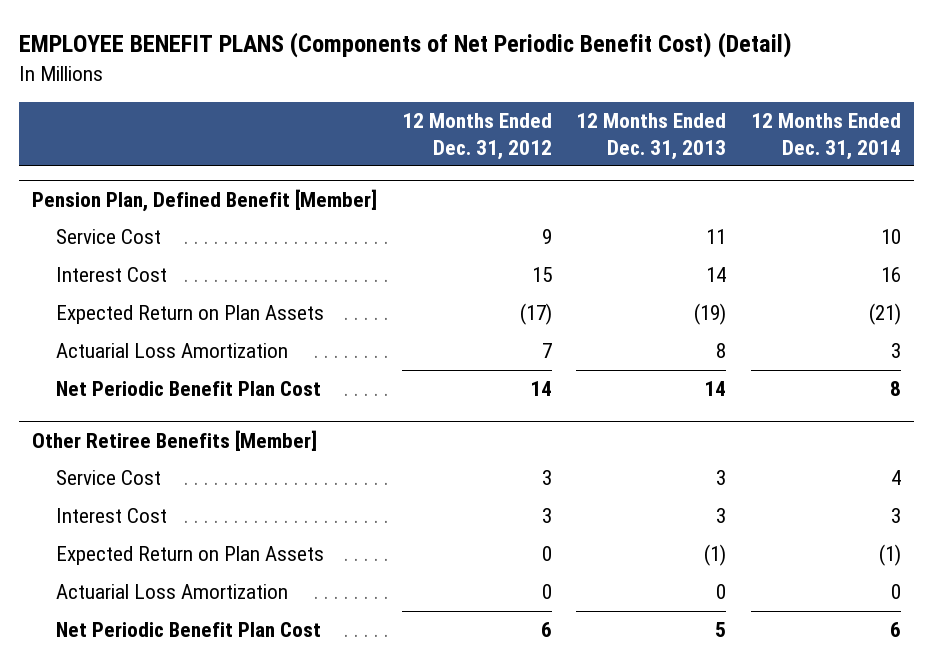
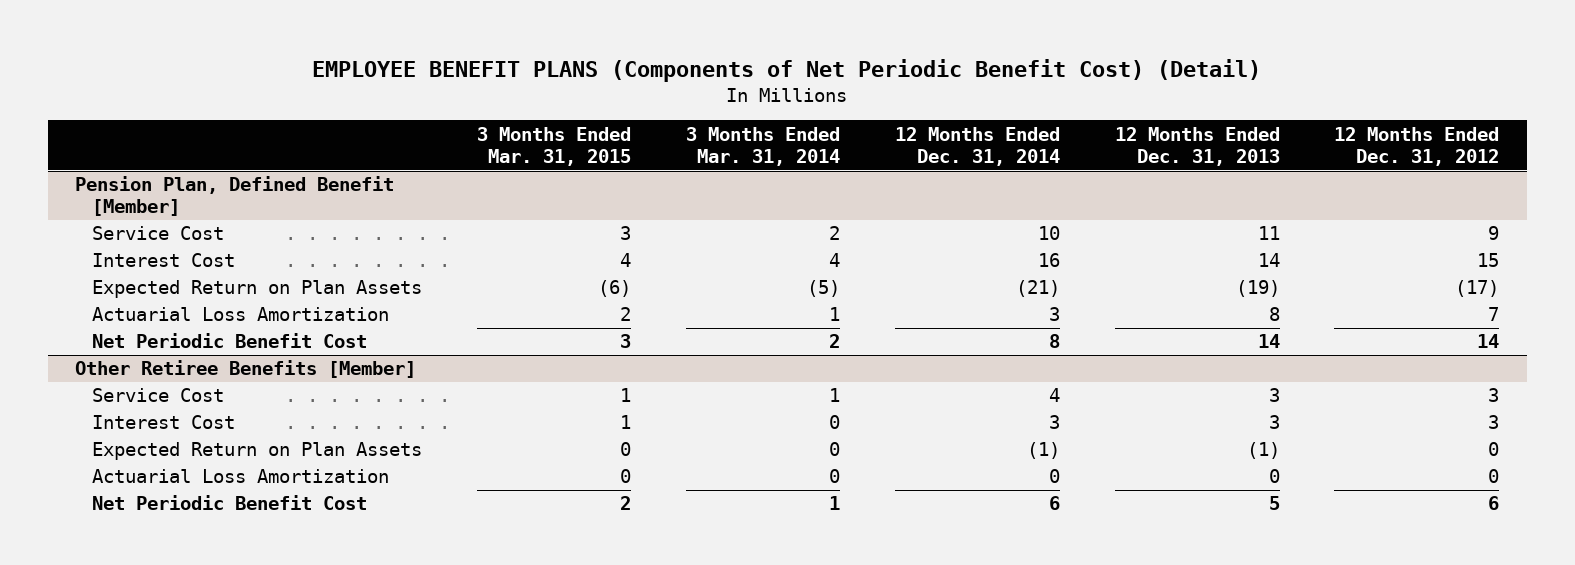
- | 12 Months Ended Dec. 31, 2012 | 12 Months Ended Dec. 31, 2013 | 12 Months Ended Dec. 31, 2014
+ | 3 Months Ended Mar. 31, 2015 | 3 Months Ended Mar. 31, 2014 | 12 Months Ended Dec. 31, 2014 | 12 Months Ended Dec. 31, 2013 | 12 Months Ended Dec. 31, 2012
@ Pension Plan, Defined Benefit [Member]
- Net Periodic Benefit Plan Cost | 14 | 14 | 8
+ Net Periodic Benefit Cost | 3 | 2 | 8 | 14 | 14
@ Other Retiree Benefits [Member]
- Net Periodic Benefit Plan Cost | 6 | 5 | 6
+ Net Periodic Benefit Cost | 2 | 1 | 6 | 5 | 6

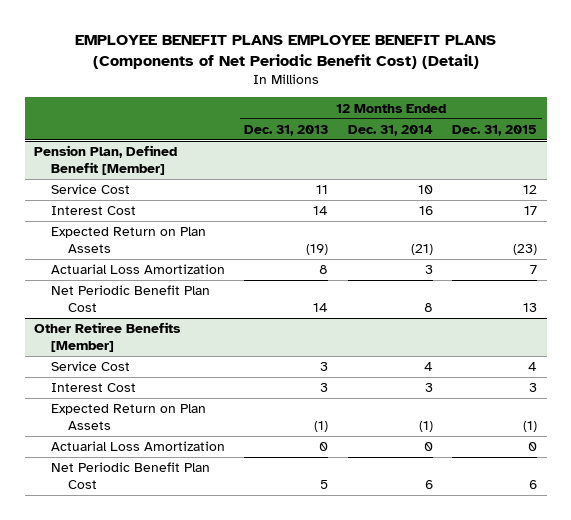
- EMPLOYEE BENEFIT PLANS (Components of Net Periodic Benefit Cost) (Detail)
+ EMPLOYEE BENEFIT PLANS EMPLOYEE BENEFIT PLANS (Components of Net Periodic Benefit Cost) (Detail)
- | 3 Months Ended Mar. 31, 2015 | 3 Months Ended Mar. 31, 2014 | 12 Months Ended Dec. 31, 2014 | 12 Months Ended Dec. 31, 2013 | 12 Months Ended Dec. 31, 2012
+ | 12 Months Ended Dec. 31, 2013 | 12 Months Ended Dec. 31, 2014 | 12 Months Ended Dec. 31, 2015
@ Pension Plan, Defined Benefit [Member]
- Net Periodic Benefit Cost | 3 | 2 | 8 | 14 | 14
+ Net Periodic Benefit Plan Cost | 14 | 8 | 13
@ Other Retiree Benefits [Member]
- Net Periodic Benefit Cost | 2 | 1 | 6 | 5 | 6
+ Net Periodic Benefit Plan Cost | 5 | 6 | 6

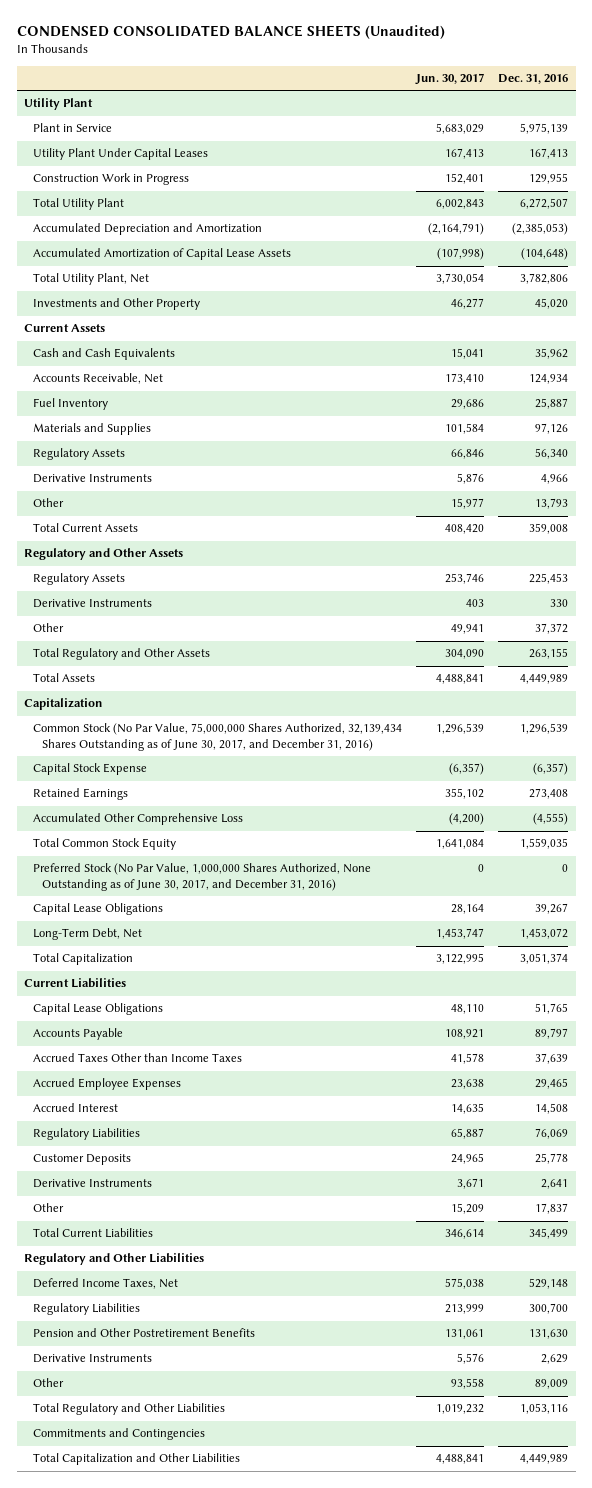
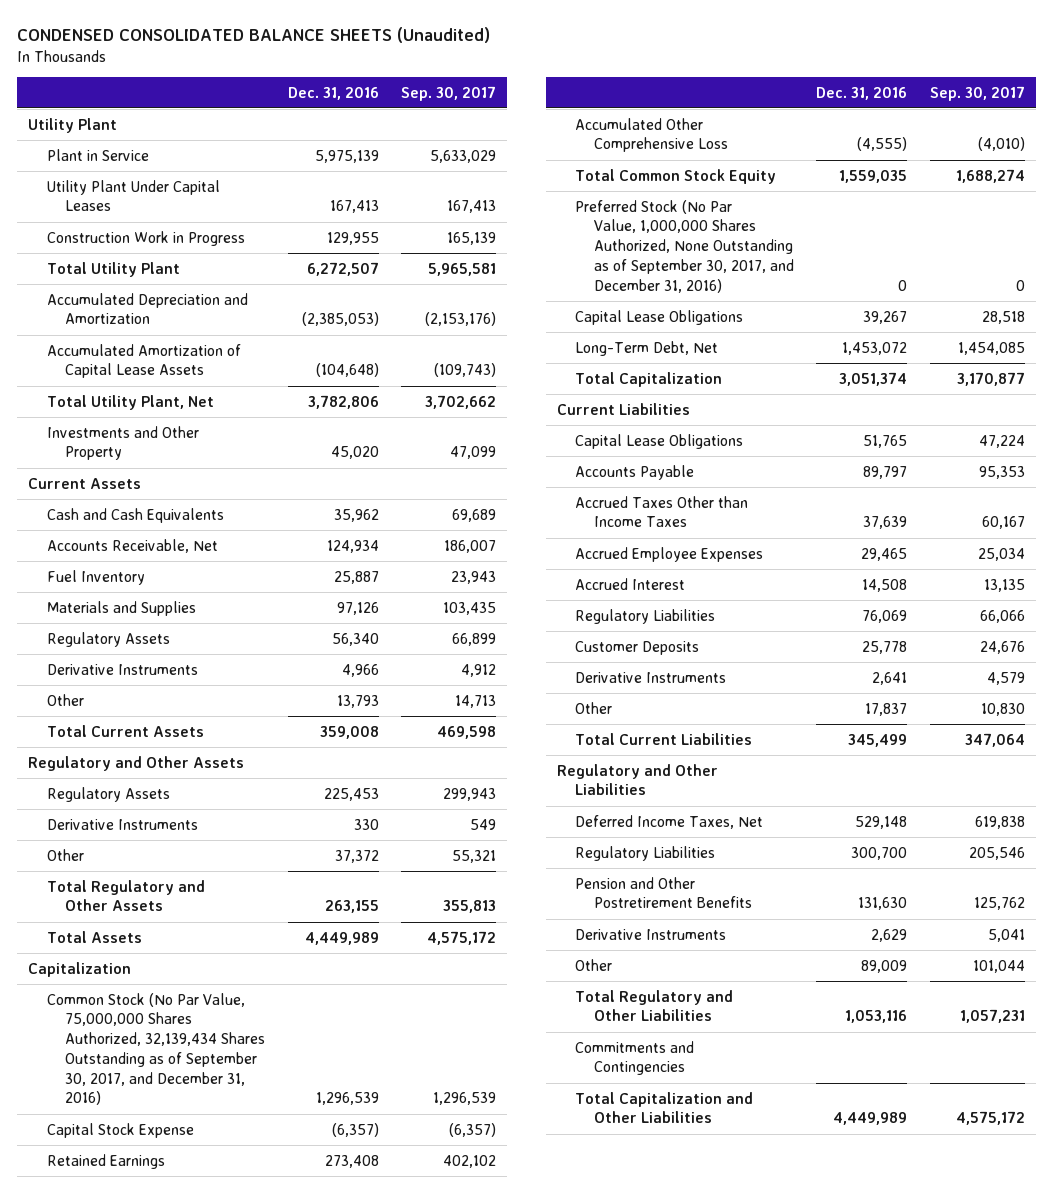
- | Jun. 30, 2017 | Dec. 31, 2016
+ | Dec. 31, 2016 | Sep. 30, 2017
- Common Stock (No Par Value, 75,000,000 Shares Authorized, 32,139,434 Shares Outstanding as of June 30, 2017, and December 31, 2016) | 1,296,539 | 1,296,539
+ Common Stock (No Par Value, 75,000,000 Shares Authorized, 32,139,434 Shares Outstanding as of September 30, 2017, and December 31, 2016) | 1,296,539 | 1,296,539
- Preferred Stock (No Par Value, 1,000,000 Shares Authorized, None Outstanding as of June 30, 2017, and December 31, 2016) | 0 | 0
+ Preferred Stock (No Par Value, 1,000,000 Shares Authorized, None Outstanding as of September 30, 2017, and December 31, 2016) | 0 | 0

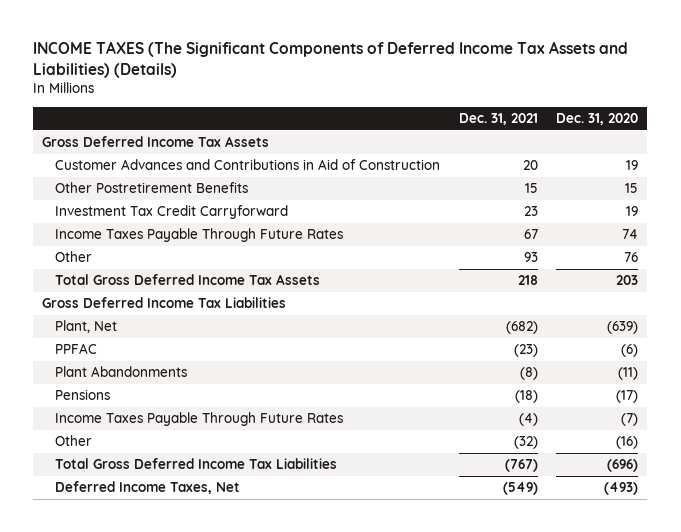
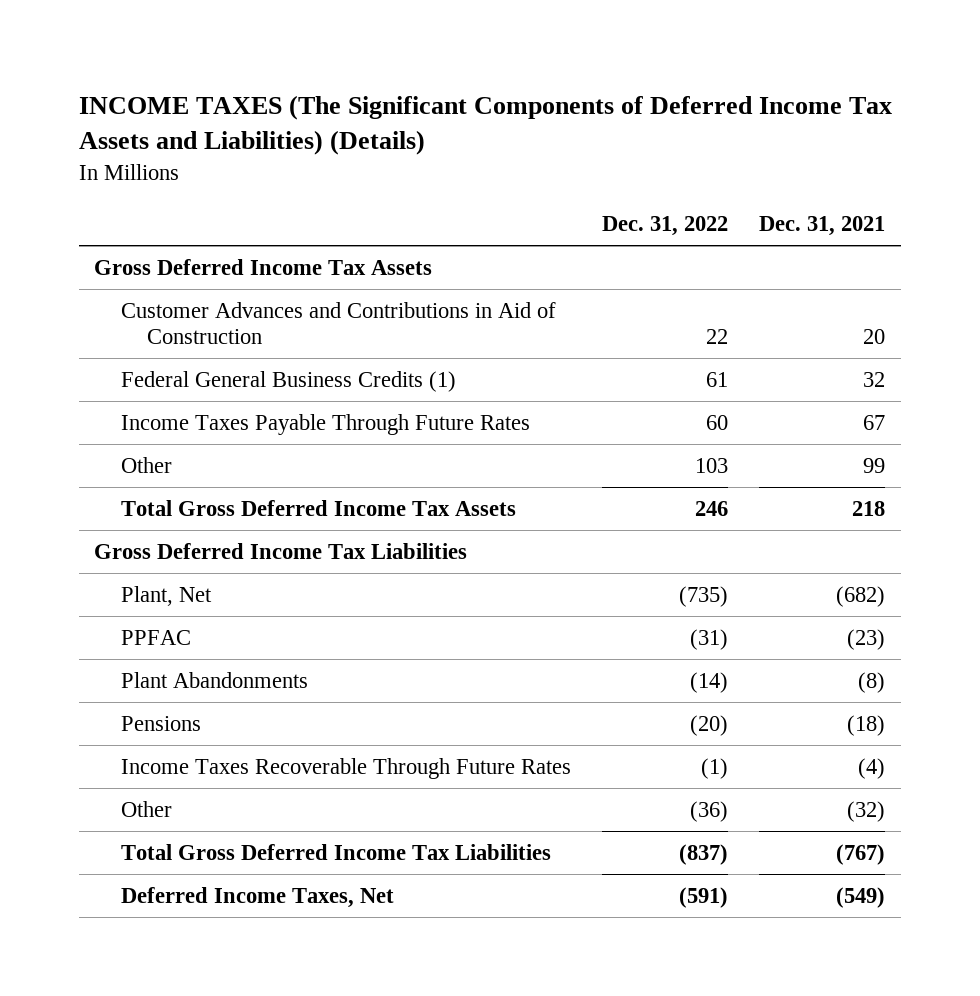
- | Dec. 31, 2021 | Dec. 31, 2020
+ | Dec. 31, 2022 | Dec. 31, 2021
- Other Postretirement Benefits | 15 | 15
- Investment Tax Credit Carryforward | 23 | 19
+ Federal General Business Credits (1) | 61 | 32
- Other | 93 | 76
+ Other | 103 | 99
- Income Taxes Payable Through Future Rates | (4) | (7)
+ Income Taxes Recoverable Through Future Rates | (1) | (4)

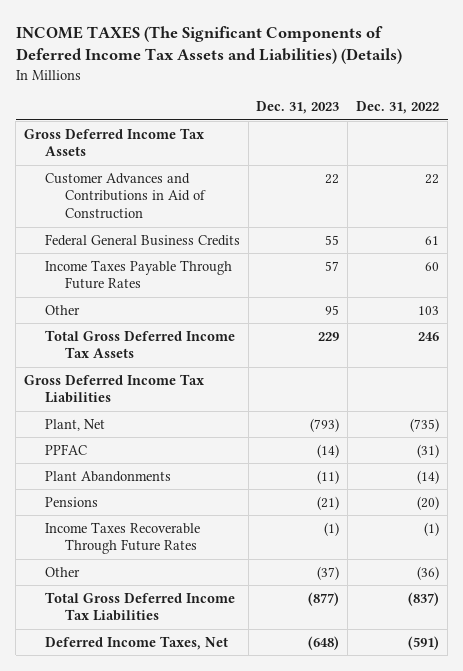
- | Dec. 31, 2022 | Dec. 31, 2021
+ | Dec. 31, 2023 | Dec. 31, 2022
- Federal General Business Credits (1) | 61 | 32
+ Federal General Business Credits | 55 | 61

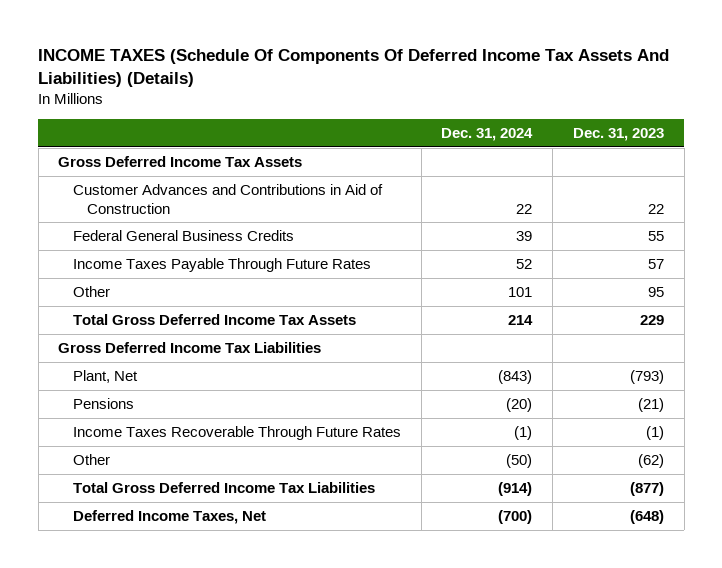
- INCOME TAXES (The Significant Components of Deferred Income Tax Assets and Liabilities) (Details)
+ INCOME TAXES (Schedule Of Components Of Deferred Income Tax Assets And Liabilities) (Details)
- | Dec. 31, 2023 | Dec. 31, 2022
+ | Dec. 31, 2024 | Dec. 31, 2023
- PPFAC | (14) | (31)
- Plant Abandonments | (11) | (14)
- Other | (37) | (36)
+ Other | (50) | (62)

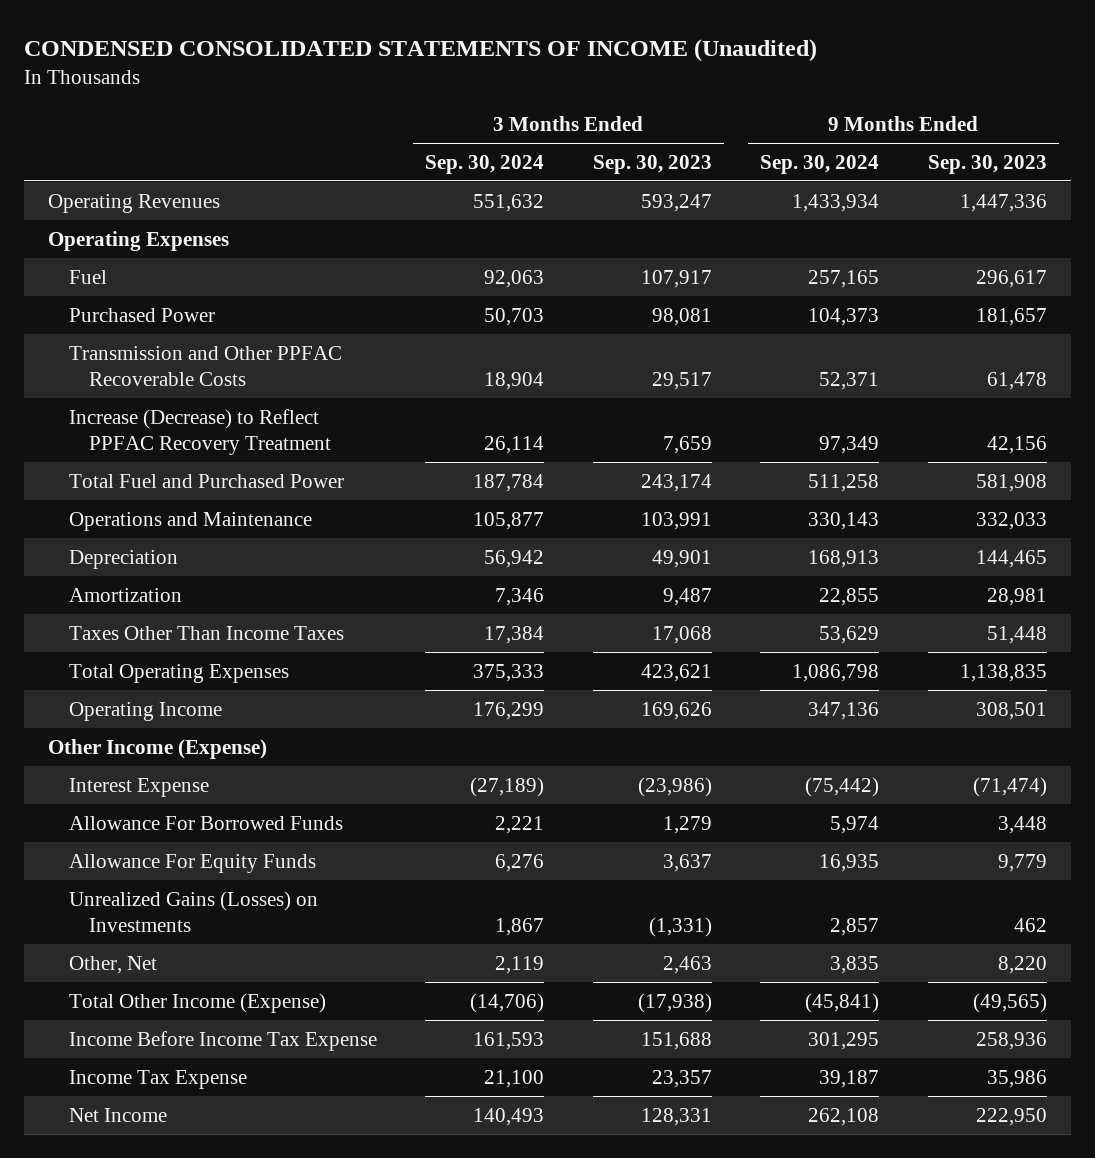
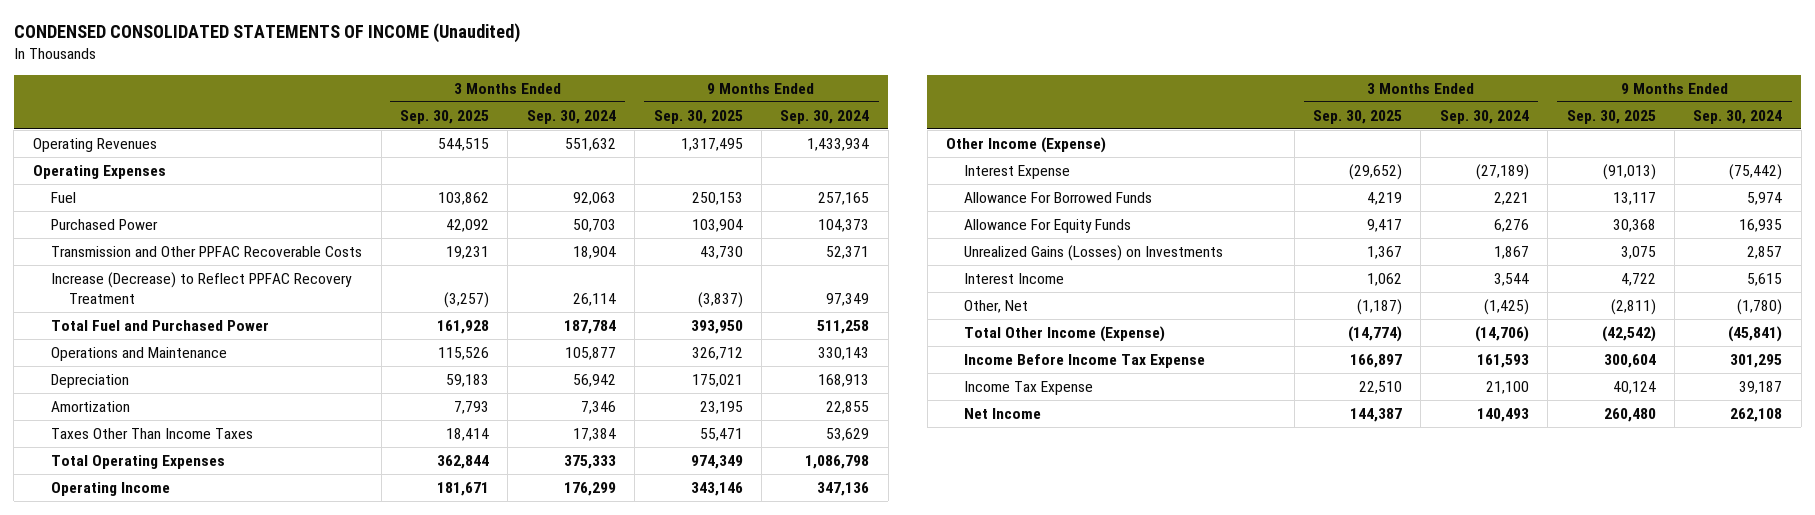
- | 3 Months Ended Sep. 30, 2024 | 3 Months Ended Sep. 30, 2023 | 9 Months Ended Sep. 30, 2024 | 9 Months Ended Sep. 30, 2023
+ | 3 Months Ended Sep. 30, 2025 | 3 Months Ended Sep. 30, 2024 | 9 Months Ended Sep. 30, 2025 | 9 Months Ended Sep. 30, 2024
- Other, Net | 2,119 | 2,463 | 3,835 | 8,220
+ Interest Income | 1,062 | 3,544 | 4,722 | 5,615
+ Other, Net | (1,187) | (1,425) | (2,811) | (1,780)

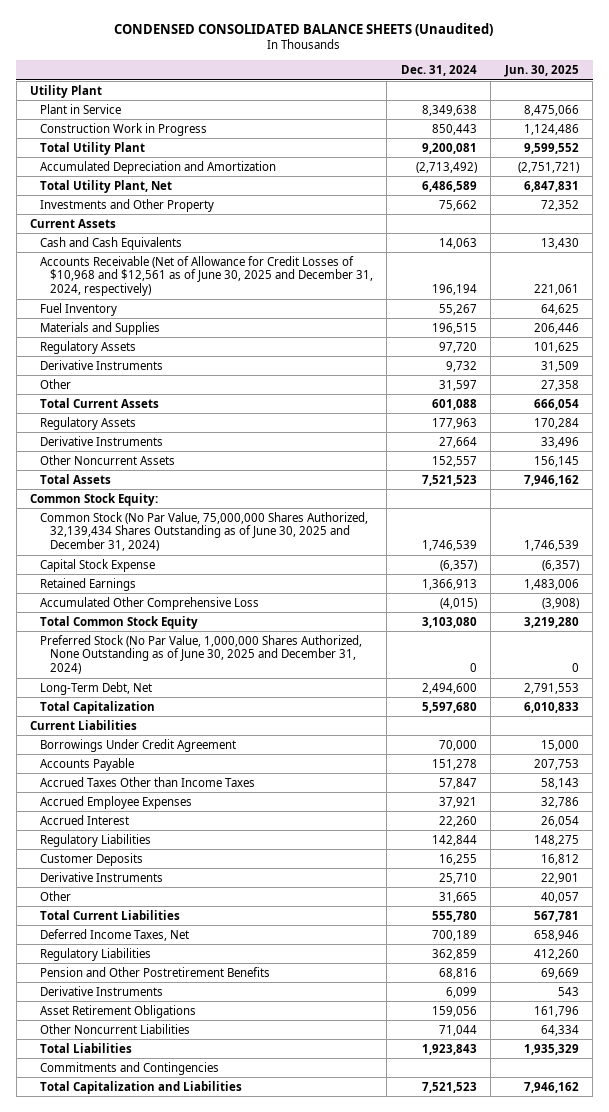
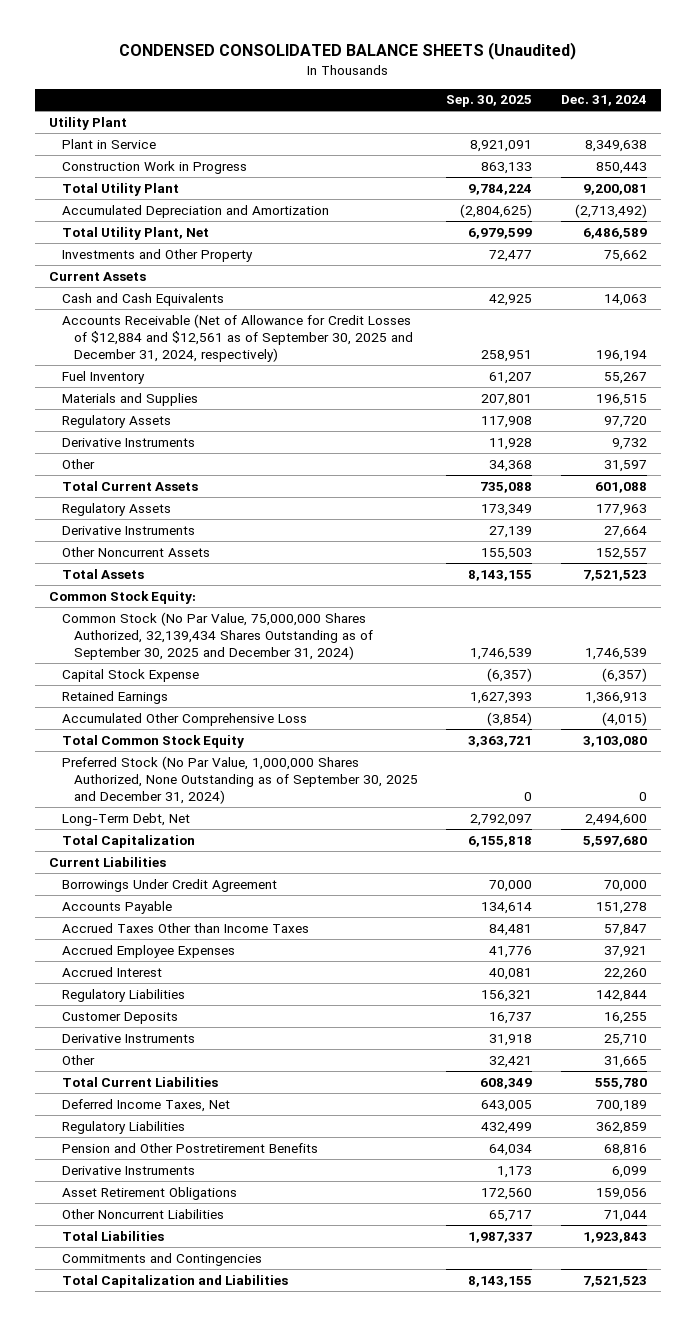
- | Dec. 31, 2024 | Jun. 30, 2025
+ | Sep. 30, 2025 | Dec. 31, 2024
- Accounts Receivable (Net of Allowance for Credit Losses of $10,968 and $12,561 as of June 30, 2025 and December 31, 2024, respectively) | 196,194 | 221,061
+ Accounts Receivable (Net of Allowance for Credit Losses of $12,884 and $12,561 as of September 30, 2025 and December 31, 2024, respectively) | 258,951 | 196,194
- Common Stock (No Par Value, 75,000,000 Shares Authorized, 32,139,434 Shares Outstanding as of June 30, 2025 and December 31, 2024) | 1,746,539 | 1,746,539
+ Common Stock (No Par Value, 75,000,000 Shares Authorized, 32,139,434 Shares Outstanding as of September 30, 2025 and December 31, 2024) | 1,746,539 | 1,746,539
- Preferred Stock (No Par Value, 1,000,000 Shares Authorized, None Outstanding as of June 30, 2025 and December 31, 2024) | 0 | 0
+ Preferred Stock (No Par Value, 1,000,000 Shares Authorized, None Outstanding as of September 30, 2025 and December 31, 2024) | 0 | 0

